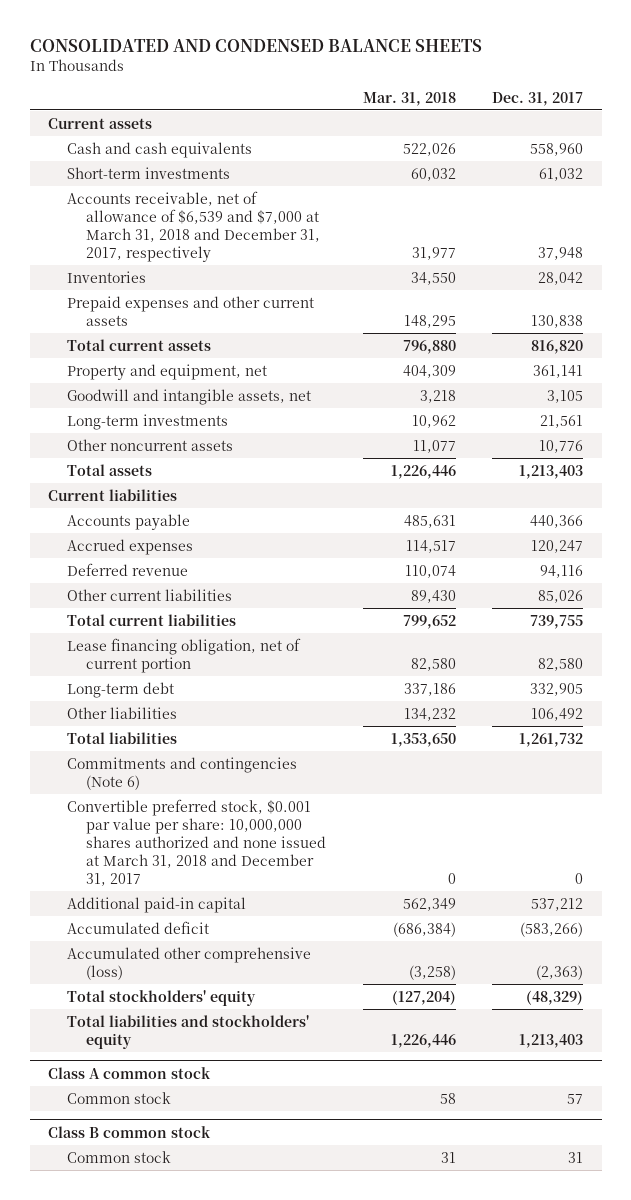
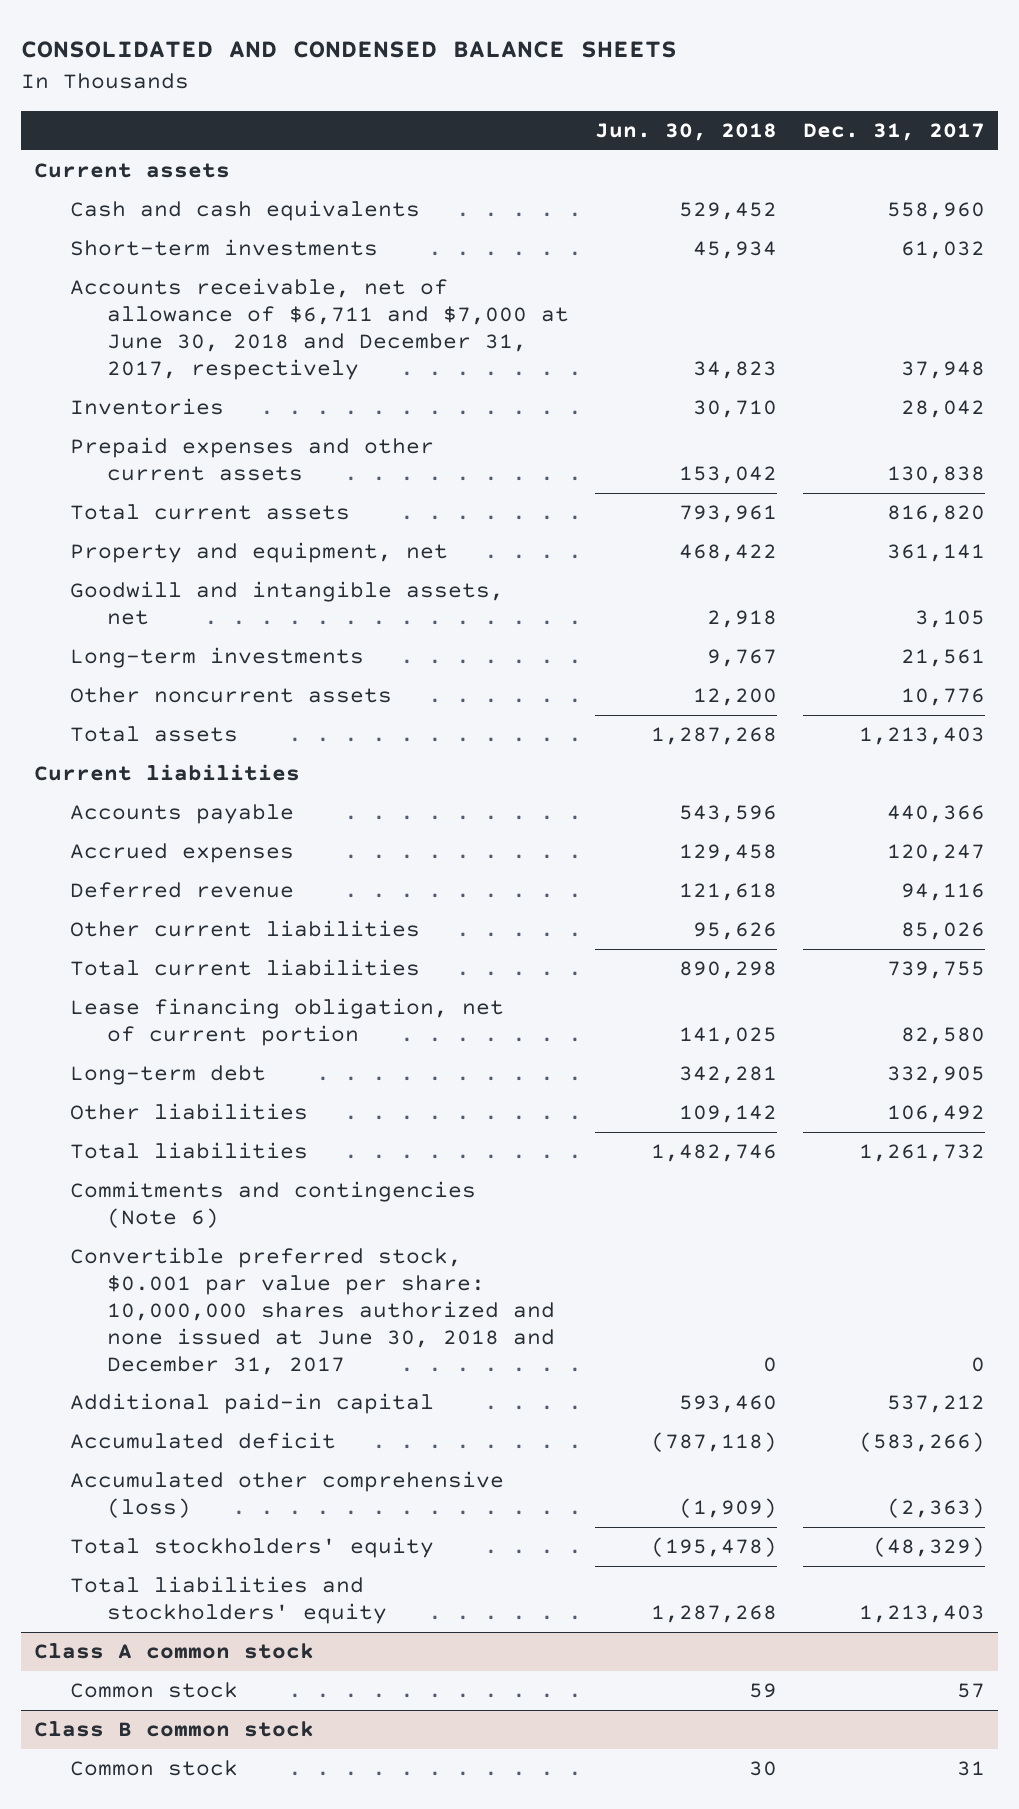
- | Mar. 31, 2018 | Dec. 31, 2017
+ | Jun. 30, 2018 | Dec. 31, 2017
- Accounts receivable, net of allowance of $6,539 and $7,000 at March 31, 2018 and December 31, 2017, respectively | 31,977 | 37,948
+ Accounts receivable, net of allowance of $6,711 and $7,000 at June 30, 2018 and December 31, 2017, respectively | 34,823 | 37,948
- Convertible preferred stock, $0.001 par value per share: 10,000,000 shares authorized and none issued at March 31, 2018 and December 31, 2017 | 0 | 0
+ Convertible preferred stock, $0.001 par value per share: 10,000,000 shares authorized and none issued at June 30, 2018 and December 31, 2017 | 0 | 0

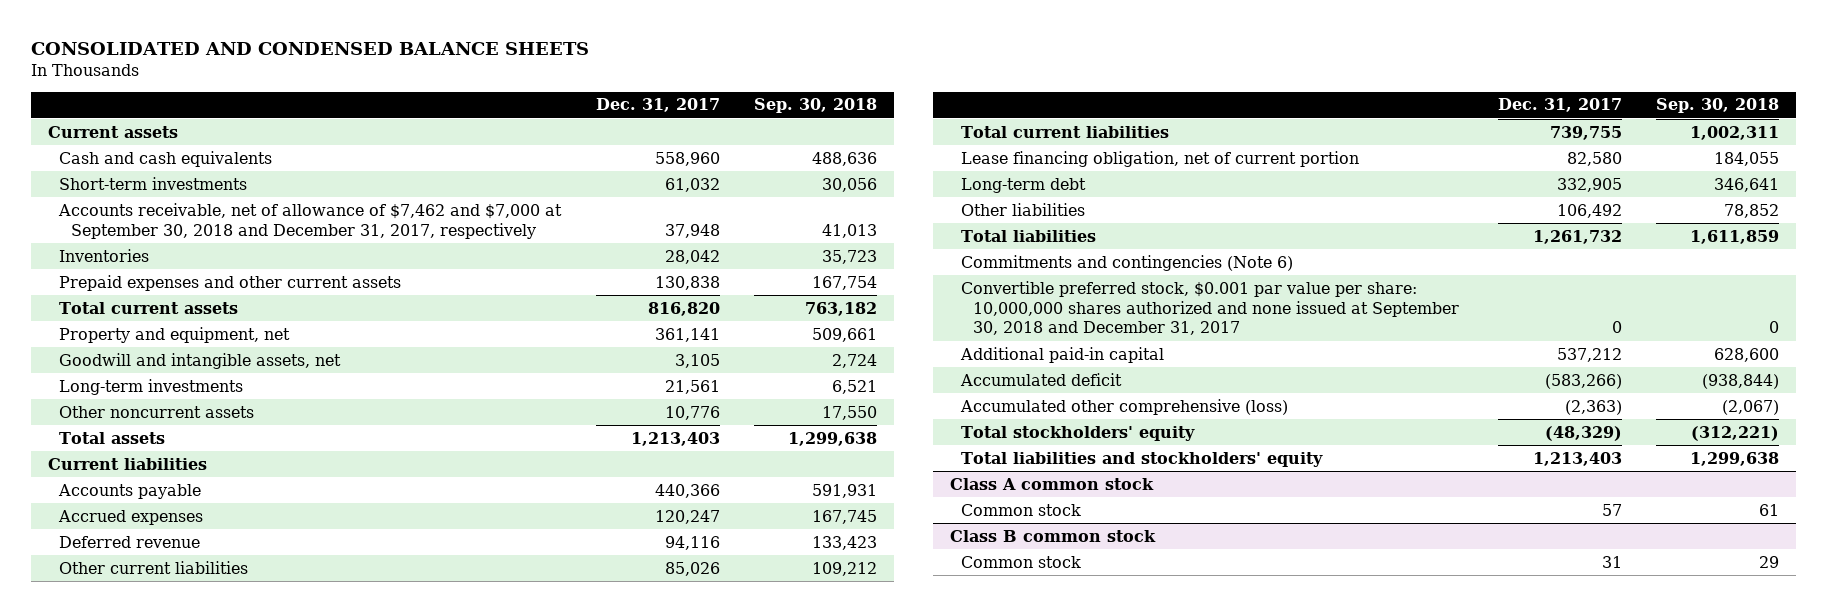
- | Jun. 30, 2018 | Dec. 31, 2017
+ | Dec. 31, 2017 | Sep. 30, 2018
- Accounts receivable, net of allowance of $6,711 and $7,000 at June 30, 2018 and December 31, 2017, respectively | 34,823 | 37,948
+ Accounts receivable, net of allowance of $7,462 and $7,000 at September 30, 2018 and December 31, 2017, respectively | 37,948 | 41,013
- Convertible preferred stock, $0.001 par value per share: 10,000,000 shares authorized and none issued at June 30, 2018 and December 31, 2017 | 0 | 0
+ Convertible preferred stock, $0.001 par value per share: 10,000,000 shares authorized and none issued at September 30, 2018 and December 31, 2017 | 0 | 0

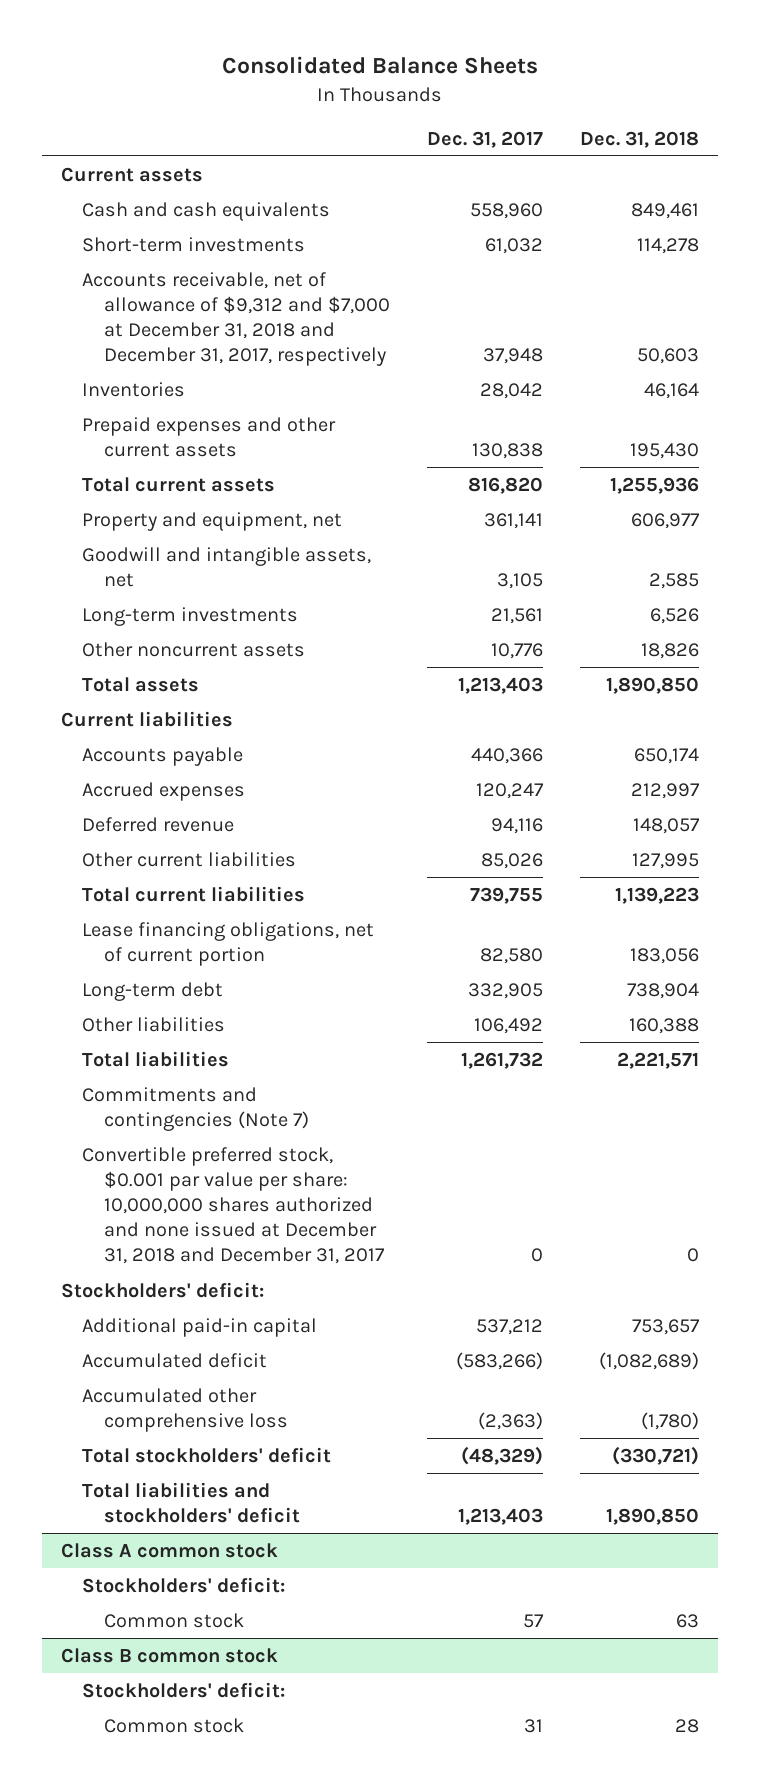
- CONSOLIDATED AND CONDENSED BALANCE SHEETS
+ Consolidated Balance Sheets
- | Dec. 31, 2017 | Sep. 30, 2018
+ | Dec. 31, 2017 | Dec. 31, 2018
- Accounts receivable, net of allowance of $7,462 and $7,000 at September 30, 2018 and December 31, 2017, respectively | 37,948 | 41,013
+ Accounts receivable, net of allowance of $9,312 and $7,000 at December 31, 2018 and December 31, 2017, respectively | 37,948 | 50,603
- Lease financing obligation, net of current portion | 82,580 | 184,055
+ Lease financing obligations, net of current portion | 82,580 | 183,056
- Commitments and contingencies (Note 6)
- Convertible preferred stock, $0.001 par value per share: 10,000,000 shares authorized and none issued at September 30, 2018 and December 31, 2017 | 0 | 0
+ Commitments and contingencies (Note 7)
+ Convertible preferred stock, $0.001 par value per share: 10,000,000 shares authorized and none issued at December 31, 2018 and December 31, 2017 | 0 | 0
+ Stockholders' deficit:
- Accumulated other comprehensive (loss) | (2,363) | (2,067)
- Total stockholders' equity | (48,329) | (312,221)
- Total liabilities and stockholders' equity | 1,213,403 | 1,299,638
+ Accumulated other comprehensive loss | (2,363) | (1,780)
+ Total stockholders' deficit | (48,329) | (330,721)
+ Total liabilities and stockholders' deficit | 1,213,403 | 1,890,850
@ Class A common stock
+ Stockholders' deficit:
@ Class B common stock
+ Stockholders' deficit:

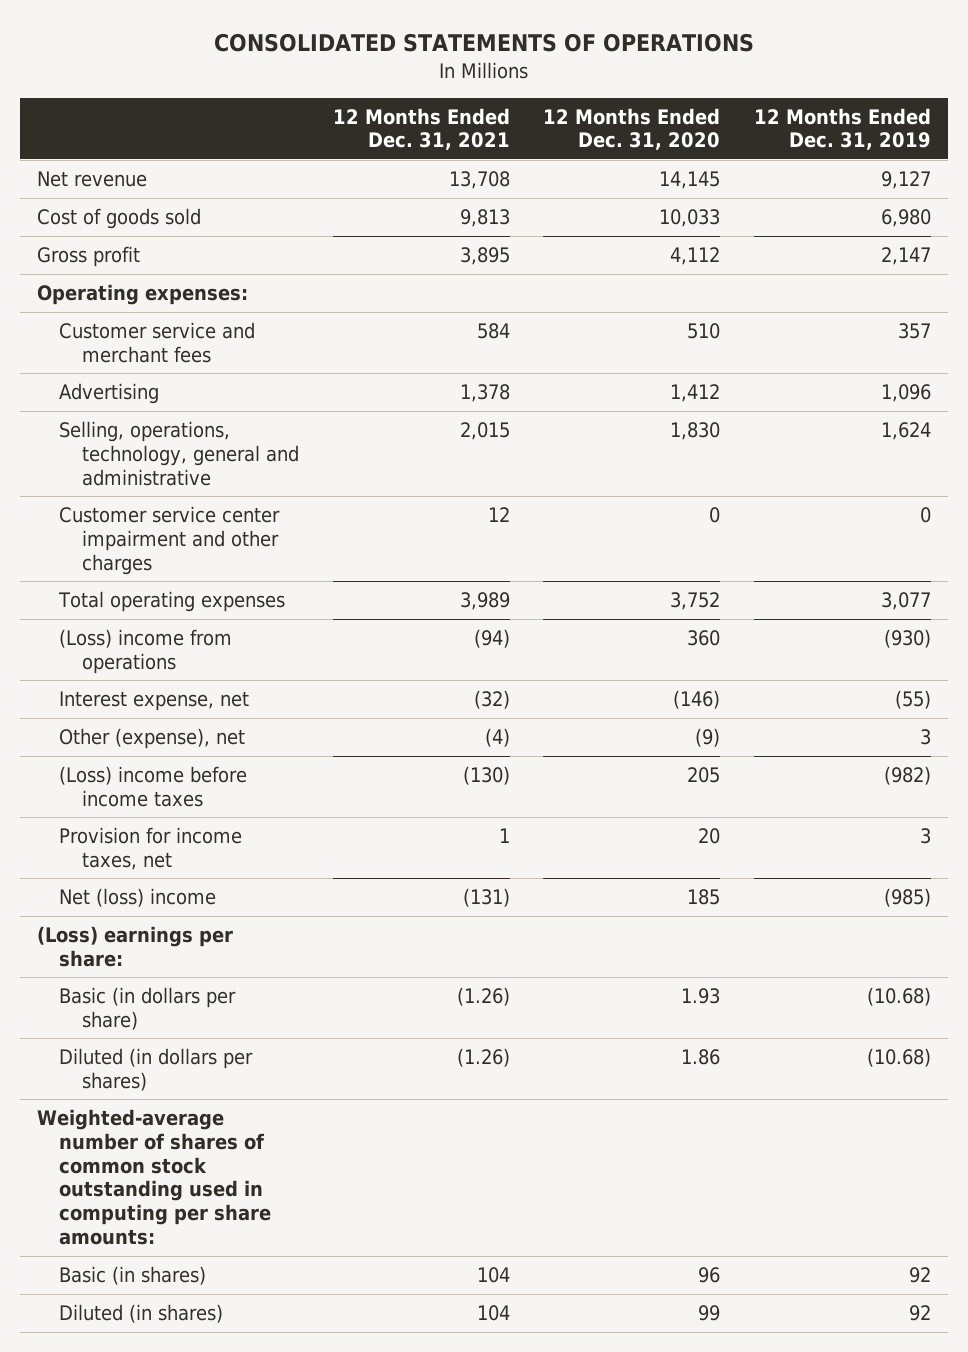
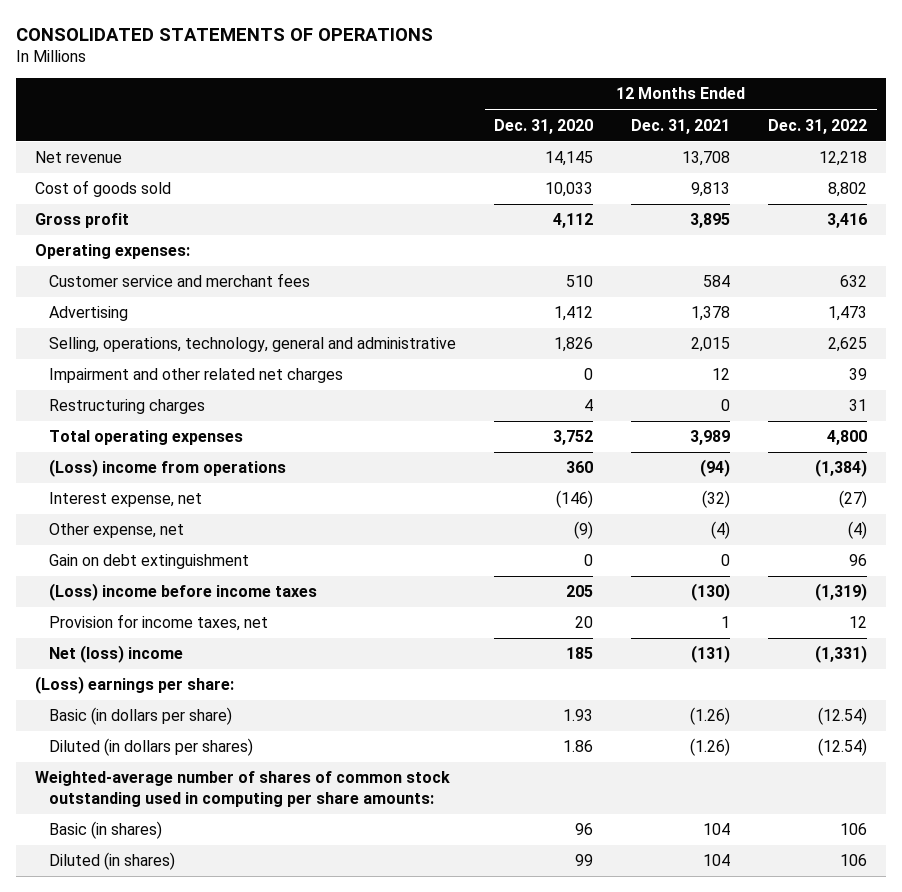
- | 12 Months Ended Dec. 31, 2021 | 12 Months Ended Dec. 31, 2020 | 12 Months Ended Dec. 31, 2019
+ | 12 Months Ended Dec. 31, 2020 | 12 Months Ended Dec. 31, 2021 | 12 Months Ended Dec. 31, 2022
- Selling, operations, technology, general and administrative | 2,015 | 1,830 | 1,624
- Customer service center impairment and other charges | 12 | 0 | 0
+ Selling, operations, technology, general and administrative | 1,826 | 2,015 | 2,625
+ Impairment and other related net charges | 0 | 12 | 39
+ Restructuring charges | 4 | 0 | 31
- Other (expense), net | (4) | (9) | 3
+ Other expense, net | (9) | (4) | (4)
+ Gain on debt extinguishment | 0 | 0 | 96

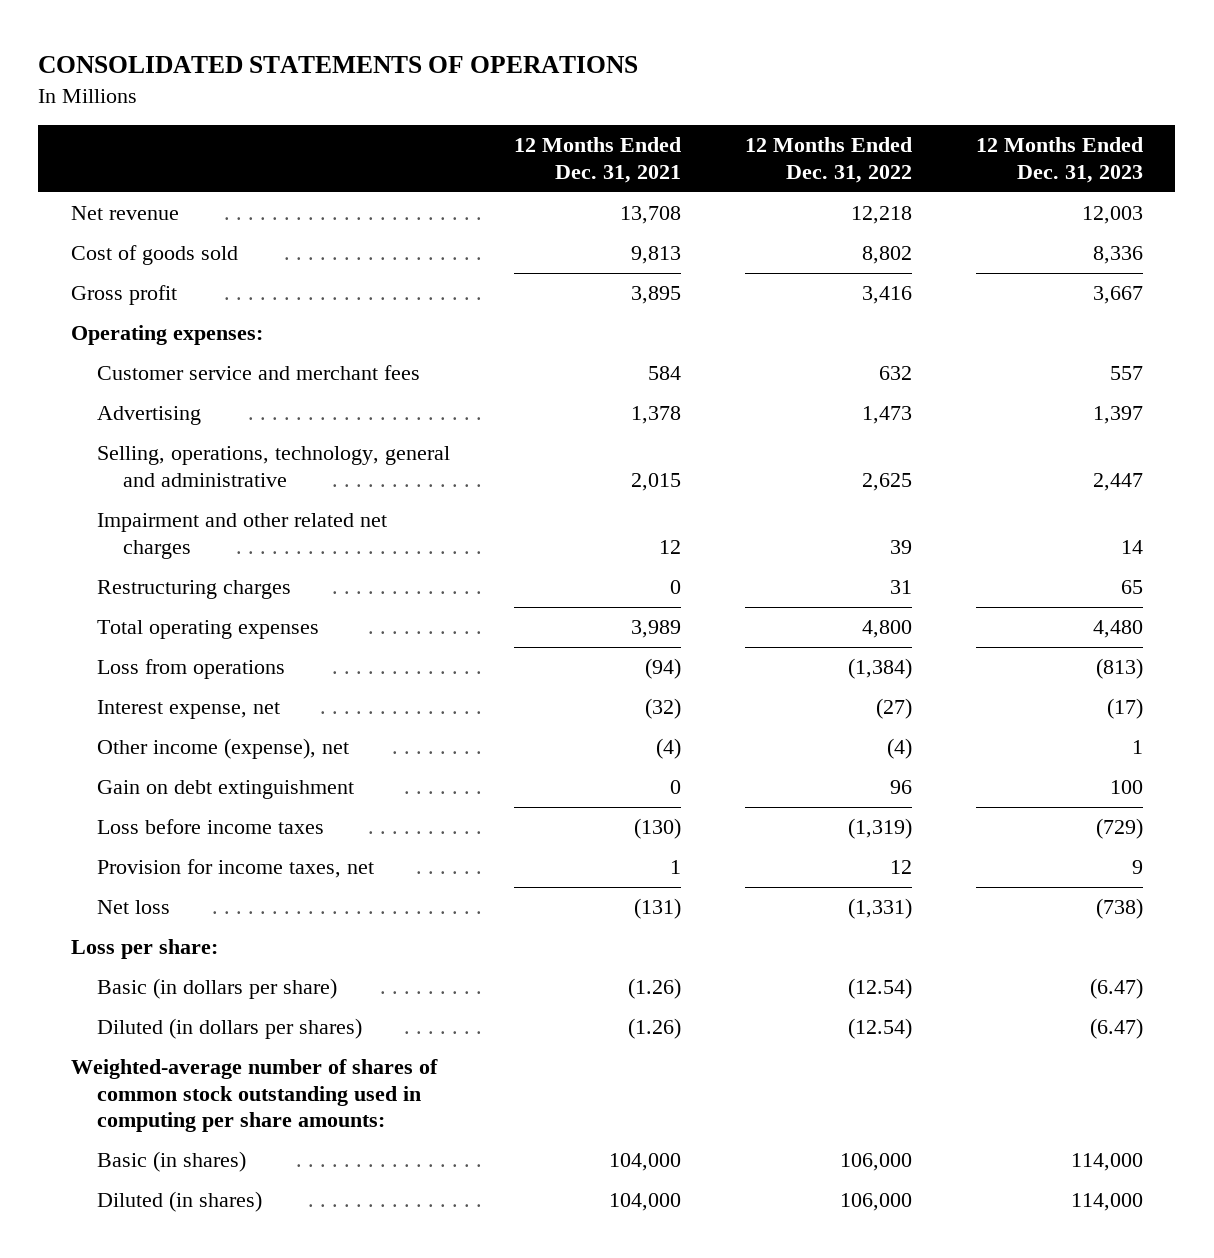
- | 12 Months Ended Dec. 31, 2020 | 12 Months Ended Dec. 31, 2021 | 12 Months Ended Dec. 31, 2022
+ | 12 Months Ended Dec. 31, 2021 | 12 Months Ended Dec. 31, 2022 | 12 Months Ended Dec. 31, 2023
- (Loss) income from operations | 360 | (94) | (1,384)
+ Loss from operations | (94) | (1,384) | (813)
- Other expense, net | (9) | (4) | (4)
+ Other income (expense), net | (4) | (4) | 1
- (Loss) income before income taxes | 205 | (130) | (1,319)
+ Loss before income taxes | (130) | (1,319) | (729)
- Net (loss) income | 185 | (131) | (1,331)
- (Loss) earnings per share:
+ Net loss | (131) | (1,331) | (738)
+ Loss per share:
- Basic (in shares) | 96 | 104 | 106
- Diluted (in shares) | 99 | 104 | 106
+ Basic (in shares) | 104,000 | 106,000 | 114,000
+ Diluted (in shares) | 104,000 | 106,000 | 114,000

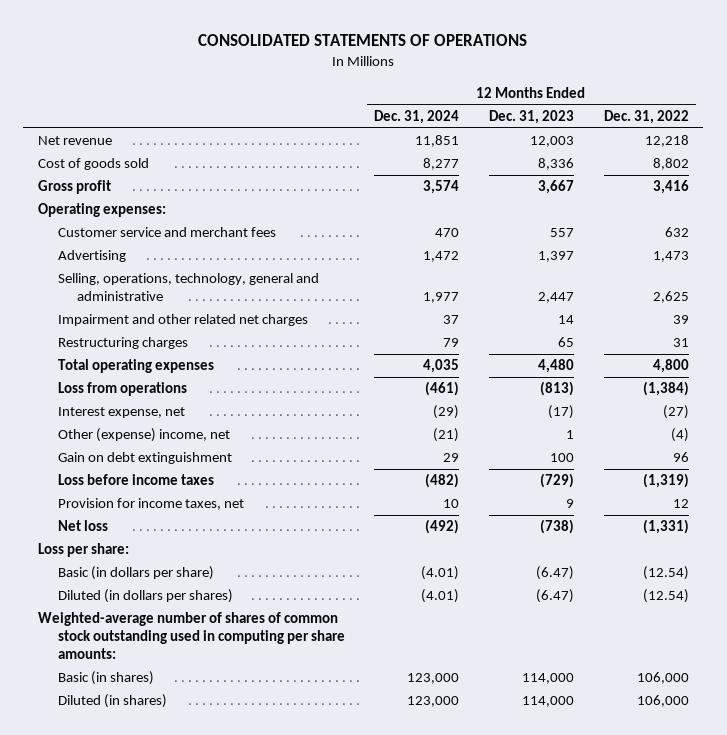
- | 12 Months Ended Dec. 31, 2021 | 12 Months Ended Dec. 31, 2022 | 12 Months Ended Dec. 31, 2023
+ | 12 Months Ended Dec. 31, 2024 | 12 Months Ended Dec. 31, 2023 | 12 Months Ended Dec. 31, 2022
- Other income (expense), net | (4) | (4) | 1
+ Other (expense) income, net | (21) | 1 | (4)

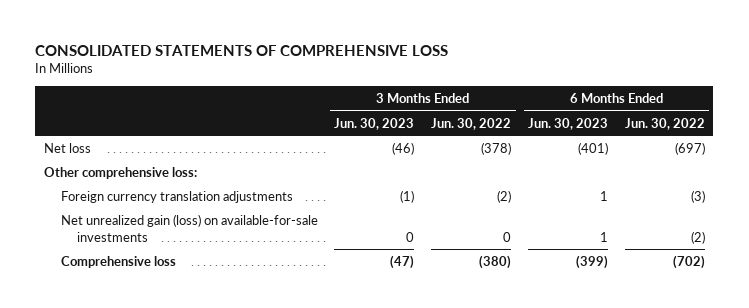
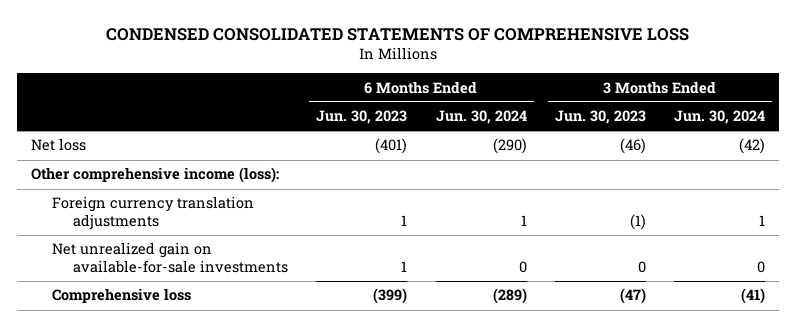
- CONSOLIDATED STATEMENTS OF COMPREHENSIVE LOSS
+ CONDENSED CONSOLIDATED STATEMENTS OF COMPREHENSIVE LOSS
- | 3 Months Ended Jun. 30, 2023 | 3 Months Ended Jun. 30, 2022 | 6 Months Ended Jun. 30, 2023 | 6 Months Ended Jun. 30, 2022
+ | 6 Months Ended Jun. 30, 2023 | 6 Months Ended Jun. 30, 2024 | 3 Months Ended Jun. 30, 2023 | 3 Months Ended Jun. 30, 2024
- Other comprehensive loss:
+ Other comprehensive income (loss):
- Net unrealized gain (loss) on available-for-sale investments | 0 | 0 | 1 | (2)
+ Net unrealized gain on available-for-sale investments | 1 | 0 | 0 | 0

